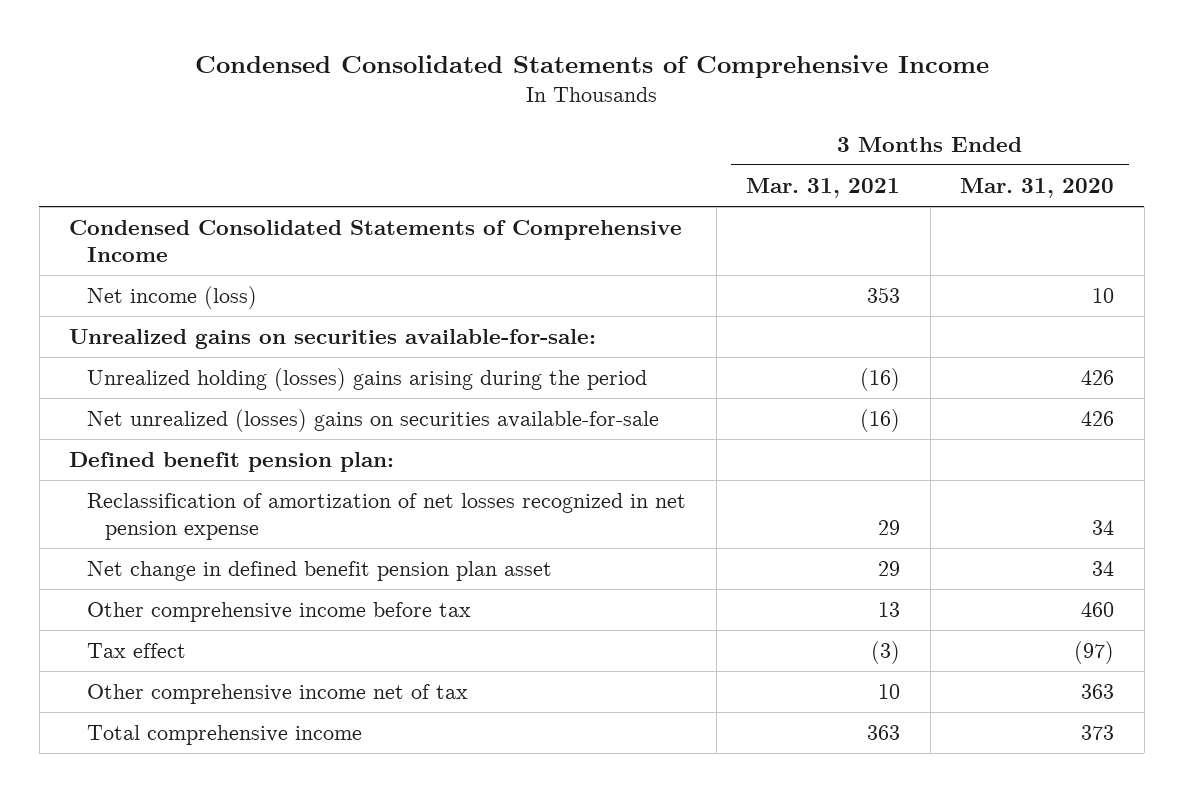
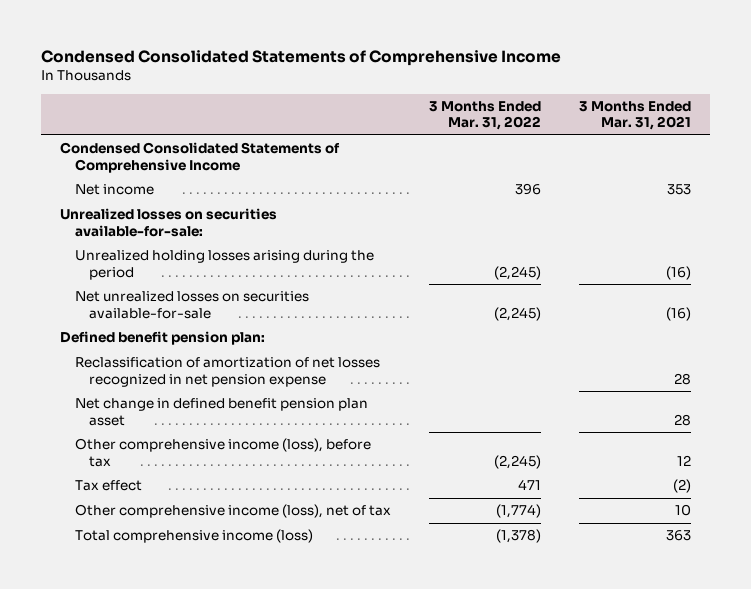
- | 3 Months Ended Mar. 31, 2021 | 3 Months Ended Mar. 31, 2020
+ | 3 Months Ended Mar. 31, 2022 | 3 Months Ended Mar. 31, 2021
- Net income (loss) | 353 | 10
- Unrealized gains on securities available-for-sale:
- Unrealized holding (losses) gains arising during the period | (16) | 426
- Net unrealized (losses) gains on securities available-for-sale | (16) | 426
+ Net income | 396 | 353
+ Unrealized losses on securities available-for-sale:
+ Unrealized holding losses arising during the period | (2,245) | (16)
+ Net unrealized losses on securities available-for-sale | (2,245) | (16)
- Reclassification of amortization of net losses recognized in net pension expense | 29 | 34
- Net change in defined benefit pension plan asset | 29 | 34
- Other comprehensive income before tax | 13 | 460
- Tax effect | (3) | (97)
- Other comprehensive income net of tax | 10 | 363
- Total comprehensive income | 363 | 373
+ Reclassification of amortization of net losses recognized in net pension expense | | 28
+ Net change in defined benefit pension plan asset | | 28
+ Other comprehensive income (loss), before tax | (2,245) | 12
+ Tax effect | 471 | (2)
+ Other comprehensive income (loss), net of tax | (1,774) | 10
+ Total comprehensive income (loss) | (1,378) | 363

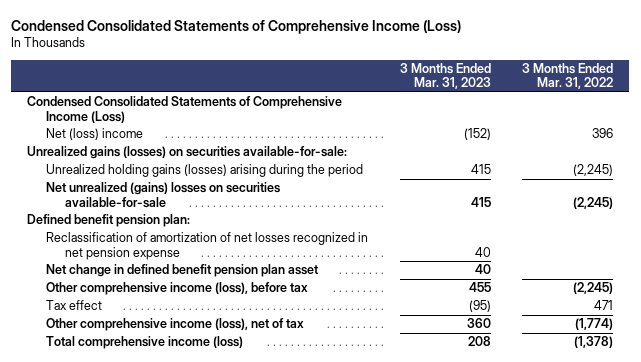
- Condensed Consolidated Statements of Comprehensive Income
+ Condensed Consolidated Statements of Comprehensive Income (Loss)
- | 3 Months Ended Mar. 31, 2022 | 3 Months Ended Mar. 31, 2021
+ | 3 Months Ended Mar. 31, 2023 | 3 Months Ended Mar. 31, 2022
- Condensed Consolidated Statements of Comprehensive Income
- Net income | 396 | 353
- Unrealized losses on securities available-for-sale:
- Unrealized holding losses arising during the period | (2,245) | (16)
- Net unrealized losses on securities available-for-sale | (2,245) | (16)
+ Condensed Consolidated Statements of Comprehensive Income (Loss)
+ Net (loss) income | (152) | 396
+ Unrealized gains (losses) on securities available-for-sale:
+ Unrealized holding gains (losses) arising during the period | 415 | (2,245)
+ Net unrealized (gains) losses on securities available-for-sale | 415 | (2,245)

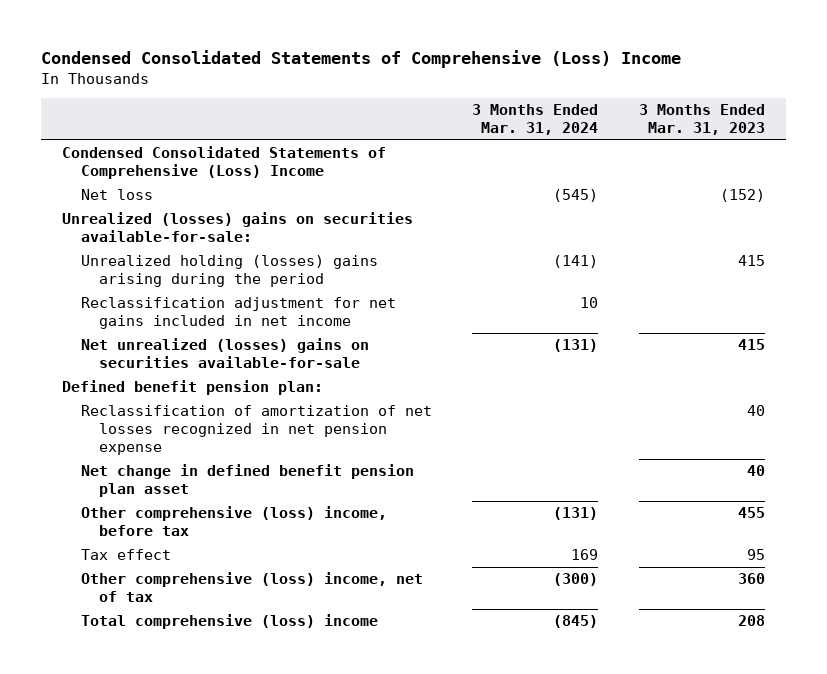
- Condensed Consolidated Statements of Comprehensive Income (Loss)
+ Condensed Consolidated Statements of Comprehensive (Loss) Income
- | 3 Months Ended Mar. 31, 2023 | 3 Months Ended Mar. 31, 2022
+ | 3 Months Ended Mar. 31, 2024 | 3 Months Ended Mar. 31, 2023
- Condensed Consolidated Statements of Comprehensive Income (Loss)
- Net (loss) income | (152) | 396
- Unrealized gains (losses) on securities available-for-sale:
- Unrealized holding gains (losses) arising during the period | 415 | (2,245)
- Net unrealized (gains) losses on securities available-for-sale | 415 | (2,245)
+ Condensed Consolidated Statements of Comprehensive (Loss) Income
+ Net loss | (545) | (152)
+ Unrealized (losses) gains on securities available-for-sale:
+ Unrealized holding (losses) gains arising during the period | (141) | 415
+ Reclassification adjustment for net gains included in net income | 10 |
+ Net unrealized (losses) gains on securities available-for-sale | (131) | 415
- Other comprehensive income (loss), before tax | 455 | (2,245)
- Tax effect | (95) | 471
- Other comprehensive income (loss), net of tax | 360 | (1,774)
- Total comprehensive income (loss) | 208 | (1,378)
+ Other comprehensive (loss) income, before tax | (131) | 455
+ Tax effect | 169 | 95
+ Other comprehensive (loss) income, net of tax | (300) | 360
+ Total comprehensive (loss) income | (845) | 208

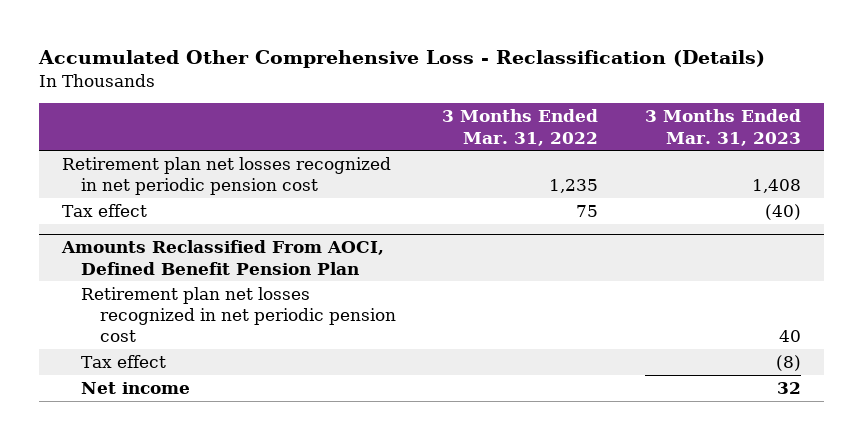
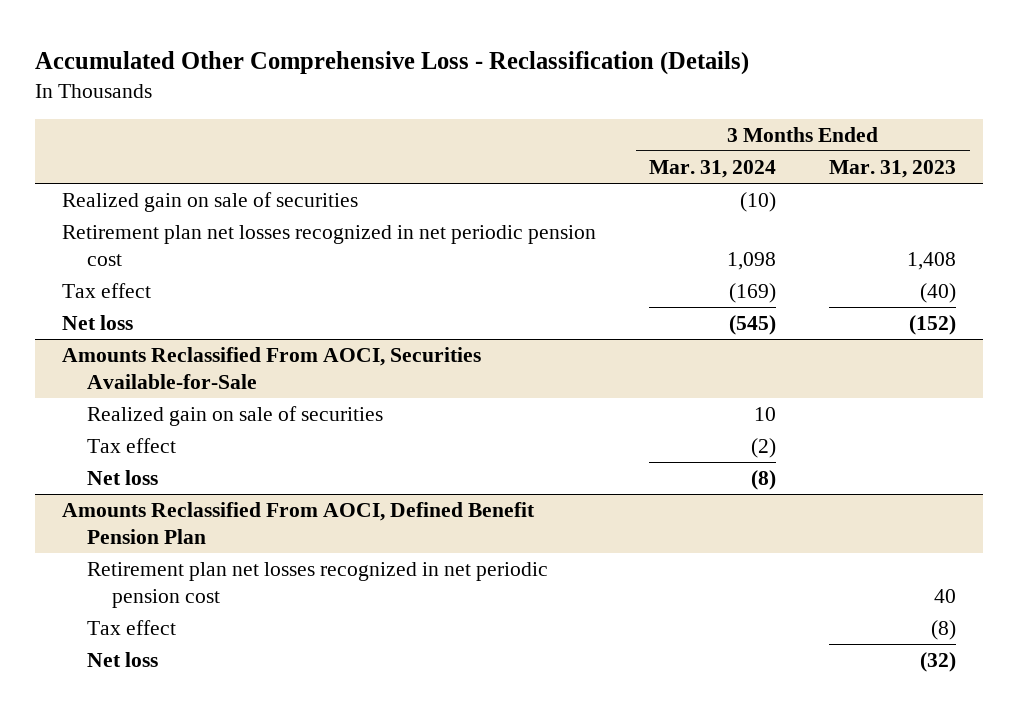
- | 3 Months Ended Mar. 31, 2022 | 3 Months Ended Mar. 31, 2023
+ | 3 Months Ended Mar. 31, 2024 | 3 Months Ended Mar. 31, 2023
+ Realized gain on sale of securities | (10) |
+ Net loss | (545) | (152)
+ Amounts Reclassified From AOCI, Securities Available-for-Sale
+ Realized gain on sale of securities | 10 |
+ Tax effect | (2) |
+ Net loss | (8) |
@ Amounts Reclassified From AOCI, Defined Benefit Pension Plan
- Net income | | 32
+ Net loss | | (32)

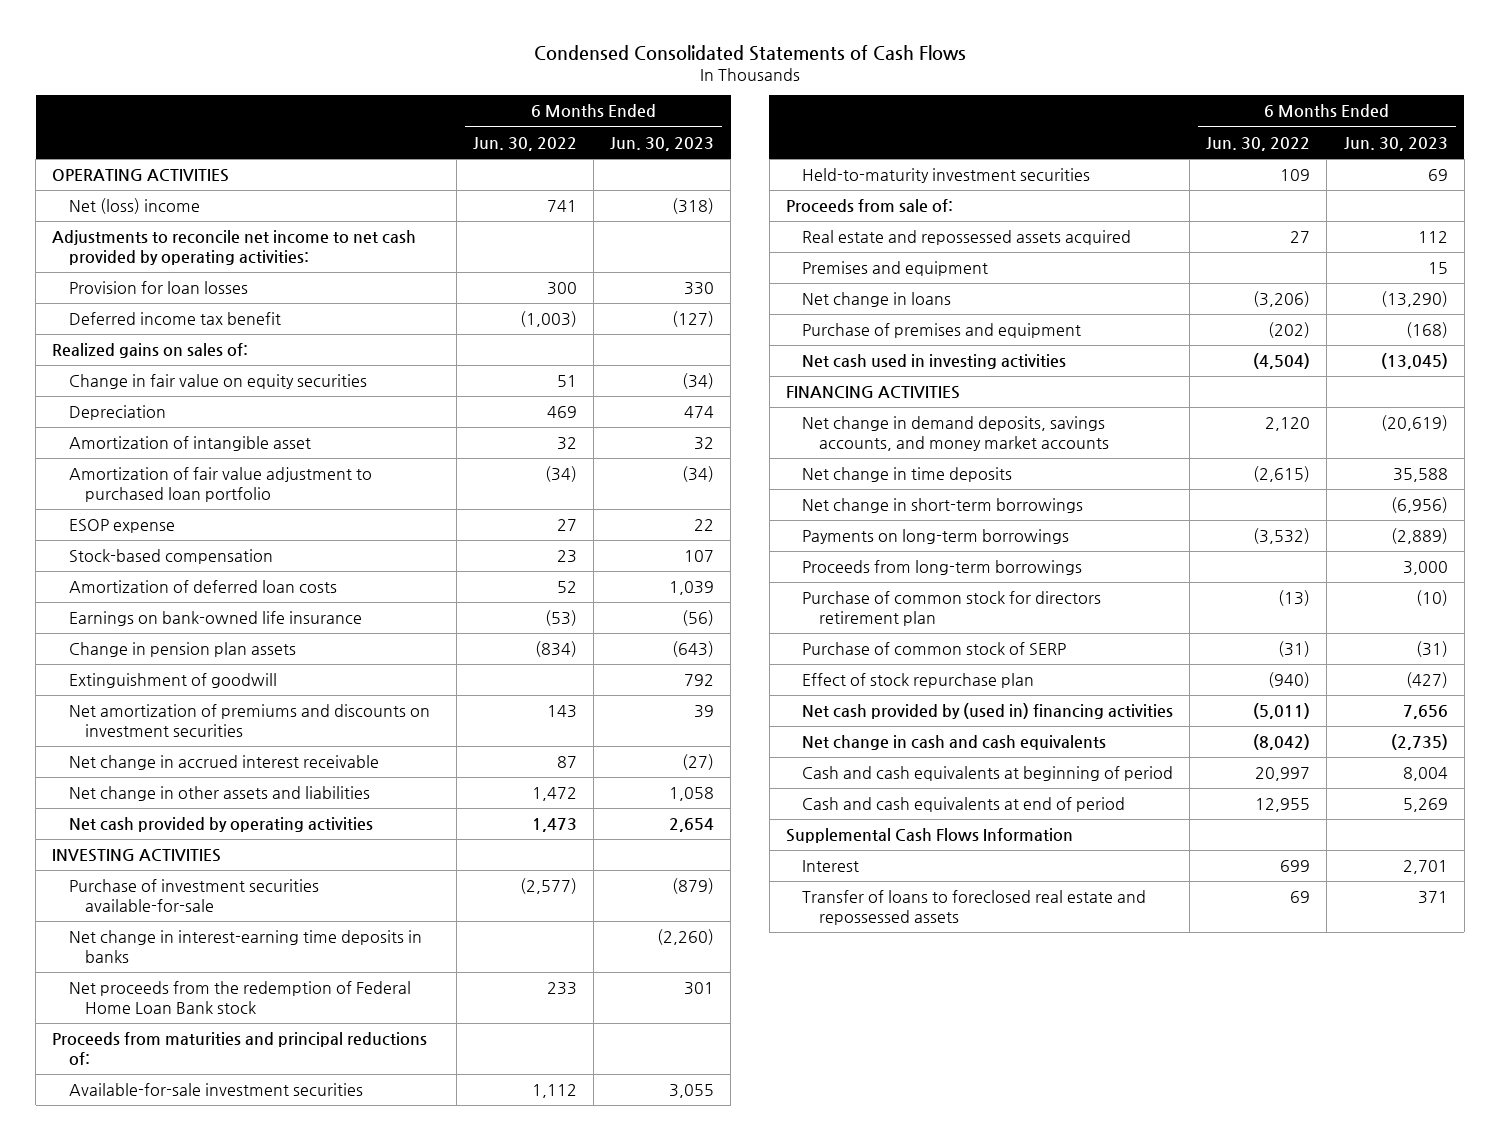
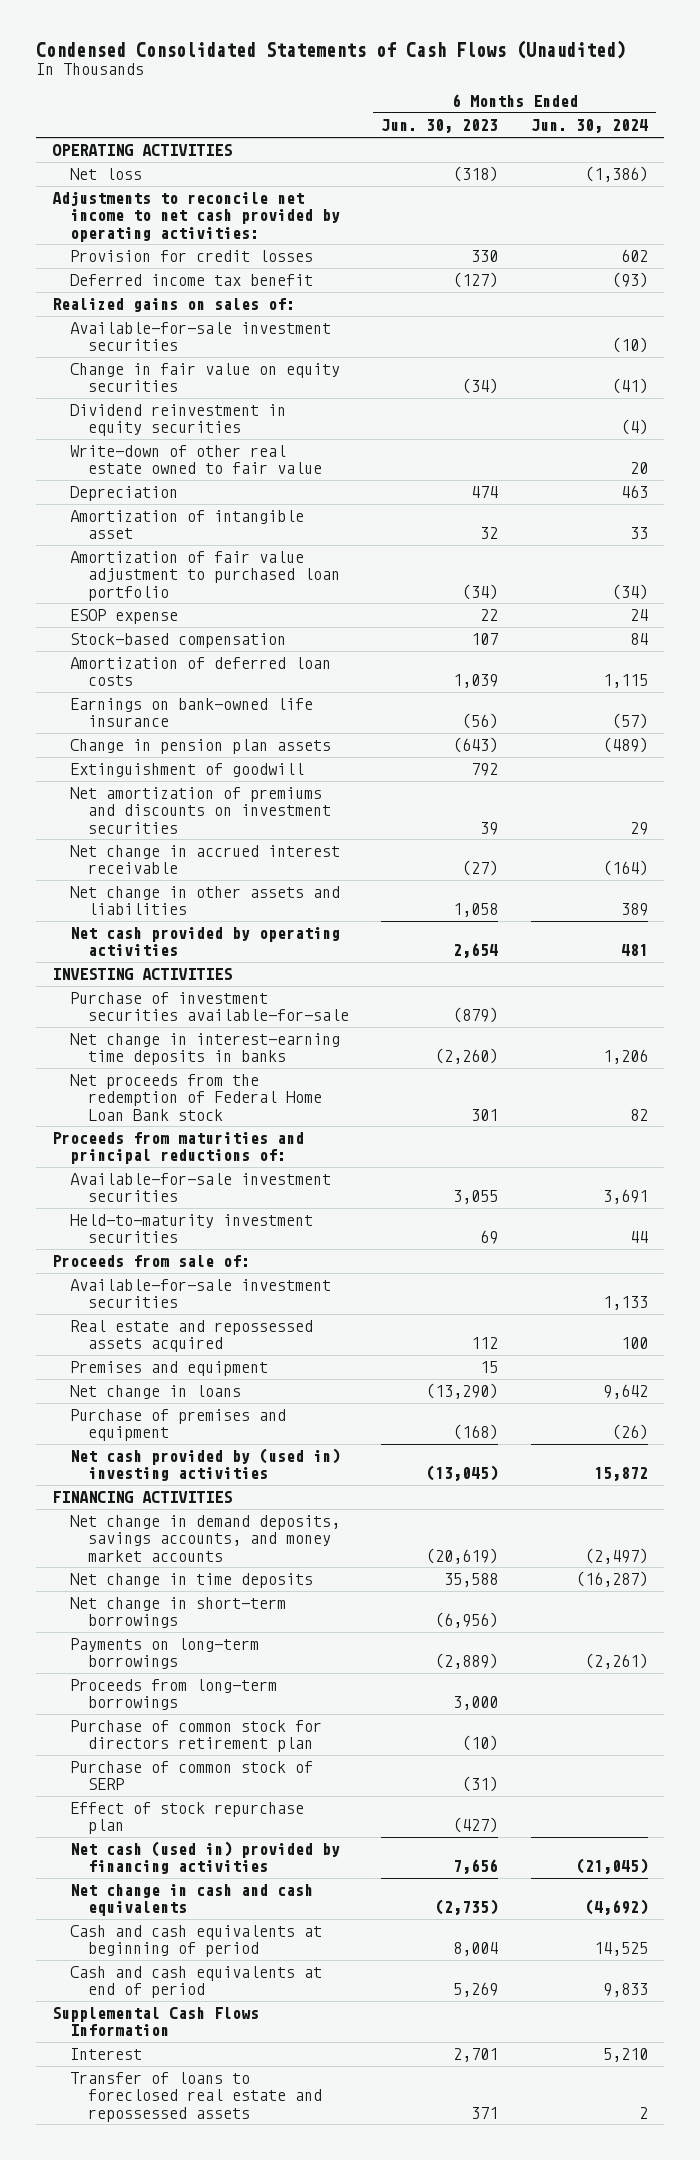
- Condensed Consolidated Statements of Cash Flows
+ Condensed Consolidated Statements of Cash Flows (Unaudited)
- | 6 Months Ended Jun. 30, 2022 | 6 Months Ended Jun. 30, 2023
+ | 6 Months Ended Jun. 30, 2023 | 6 Months Ended Jun. 30, 2024
- Net (loss) income | 741 | (318)
+ Net loss | (318) | (1,386)
- Provision for loan losses | 300 | 330
+ Provision for credit losses | 330 | 602
+ Available-for-sale investment securities | | (10)
+ Dividend reinvestment in equity securities | | (4)
+ Write-down of other real estate owned to fair value | | 20
+ Available-for-sale investment securities | | 1,133
- Net cash used in investing activities | (4,504) | (13,045)
+ Net cash provided by (used in) investing activities | (13,045) | 15,872
- Net cash provided by (used in) financing activities | (5,011) | 7,656
+ Net cash (used in) provided by financing activities | 7,656 | (21,045)

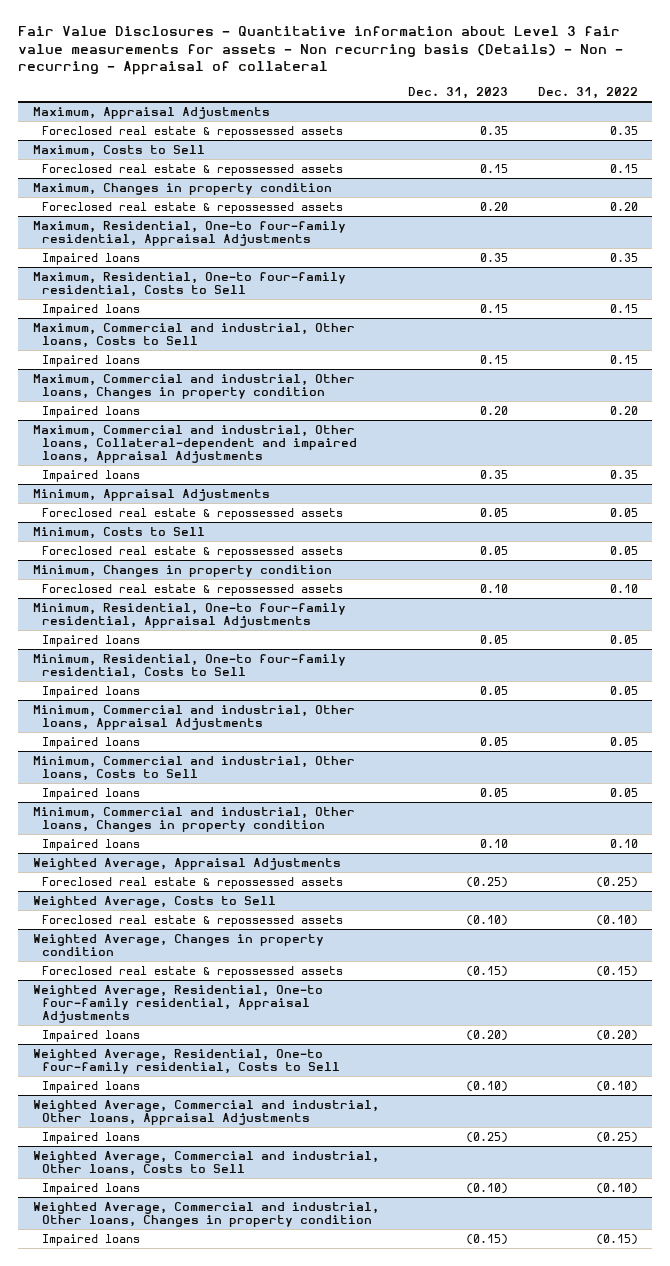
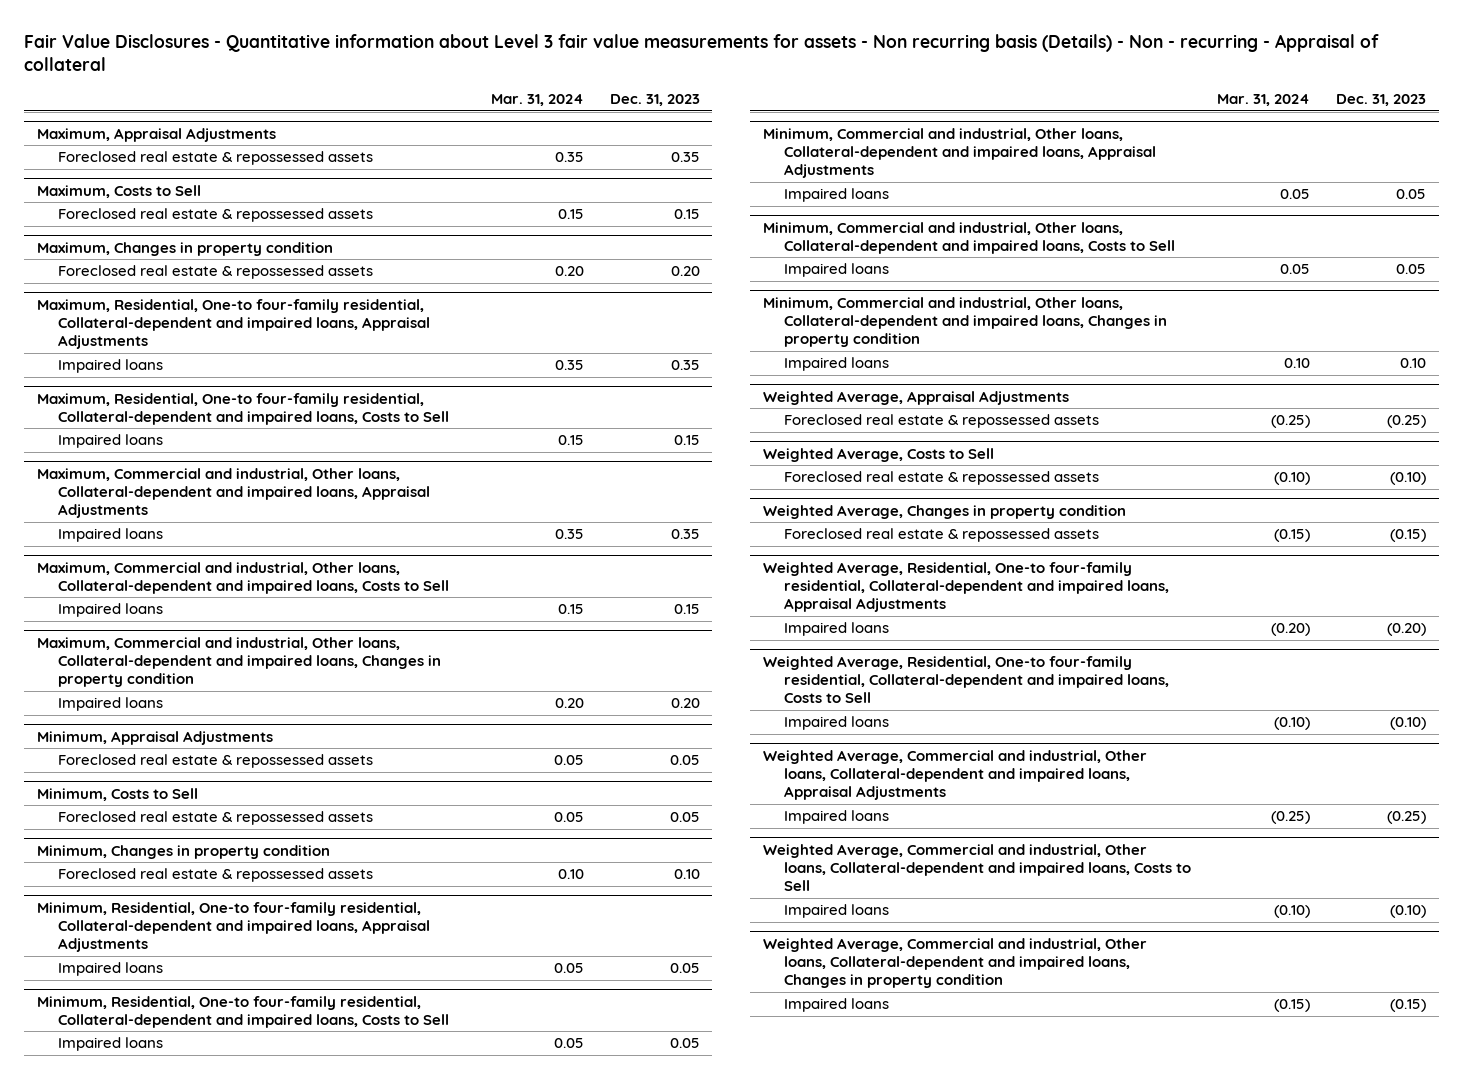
- | Dec. 31, 2023 | Dec. 31, 2022
+ | Mar. 31, 2024 | Dec. 31, 2023
- Maximum, Residential, One-to four-family residential, Appraisal Adjustments
+ Maximum, Residential, One-to four-family residential, Collateral-dependent and impaired loans, Appraisal Adjustments
- Maximum, Residential, One-to four-family residential, Costs to Sell
- Impaired loans | 0.15 | 0.15
- Maximum, Commercial and industrial, Other loans, Costs to Sell
+ Maximum, Residential, One-to four-family residential, Collateral-dependent and impaired loans, Costs to Sell
- Maximum, Commercial and industrial, Other loans, Changes in property condition
- Impaired loans | 0.20 | 0.20
+ Maximum, Commercial and industrial, Other loans, Collateral-dependent and impaired loans, Costs to Sell
+ Impaired loans | 0.15 | 0.15
+ Maximum, Commercial and industrial, Other loans, Collateral-dependent and impaired loans, Changes in property condition
+ Impaired loans | 0.20 | 0.20
- Minimum, Residential, One-to four-family residential, Appraisal Adjustments
+ Minimum, Residential, One-to four-family residential, Collateral-dependent and impaired loans, Appraisal Adjustments
- Minimum, Residential, One-to four-family residential, Costs to Sell
+ Minimum, Residential, One-to four-family residential, Collateral-dependent and impaired loans, Costs to Sell
- Minimum, Commercial and industrial, Other loans, Appraisal Adjustments
+ Minimum, Commercial and industrial, Other loans, Collateral-dependent and impaired loans, Appraisal Adjustments
- Minimum, Commercial and industrial, Other loans, Costs to Sell
+ Minimum, Commercial and industrial, Other loans, Collateral-dependent and impaired loans, Costs to Sell
- Minimum, Commercial and industrial, Other loans, Changes in property condition
+ Minimum, Commercial and industrial, Other loans, Collateral-dependent and impaired loans, Changes in property condition
- Weighted Average, Residential, One-to four-family residential, Appraisal Adjustments
+ Weighted Average, Residential, One-to four-family residential, Collateral-dependent and impaired loans, Appraisal Adjustments
- Weighted Average, Residential, One-to four-family residential, Costs to Sell
+ Weighted Average, Residential, One-to four-family residential, Collateral-dependent and impaired loans, Costs to Sell
- Weighted Average, Commercial and industrial, Other loans, Appraisal Adjustments
+ Weighted Average, Commercial and industrial, Other loans, Collateral-dependent and impaired loans, Appraisal Adjustments
- Weighted Average, Commercial and industrial, Other loans, Costs to Sell
+ Weighted Average, Commercial and industrial, Other loans, Collateral-dependent and impaired loans, Costs to Sell
- Weighted Average, Commercial and industrial, Other loans, Changes in property condition
+ Weighted Average, Commercial and industrial, Other loans, Collateral-dependent and impaired loans, Changes in property condition

